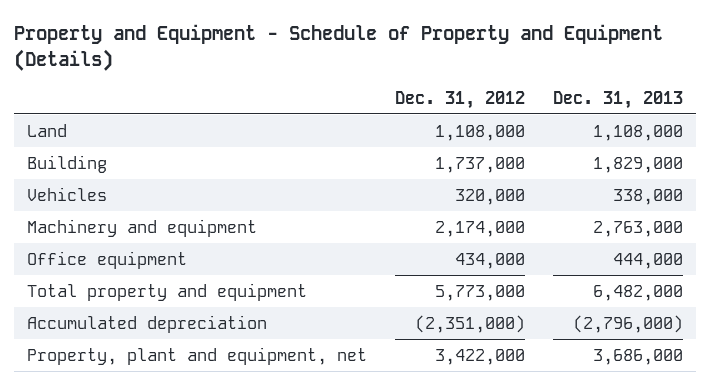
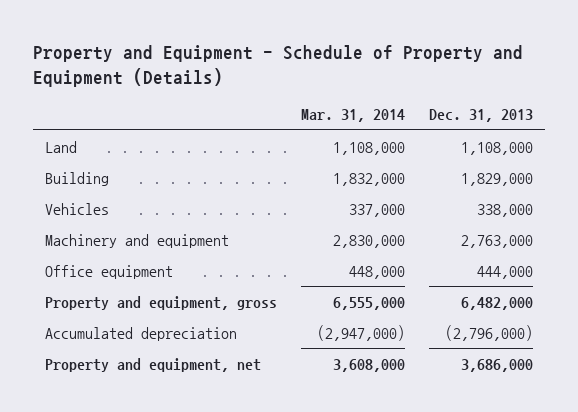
- | Dec. 31, 2012 | Dec. 31, 2013
+ | Mar. 31, 2014 | Dec. 31, 2013
- Total property and equipment | 5,773,000 | 6,482,000
+ Property and equipment, gross | 6,555,000 | 6,482,000
- Property, plant and equipment, net | 3,422,000 | 3,686,000
+ Property and equipment, net | 3,608,000 | 3,686,000

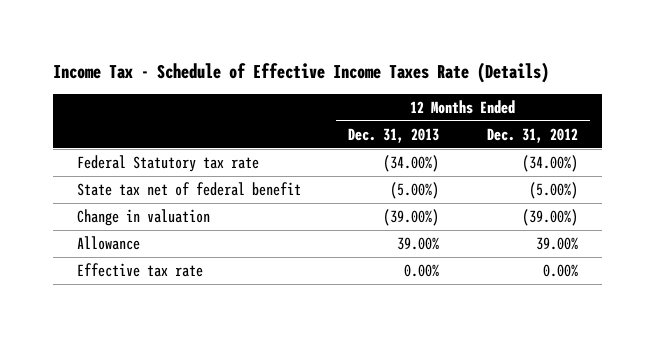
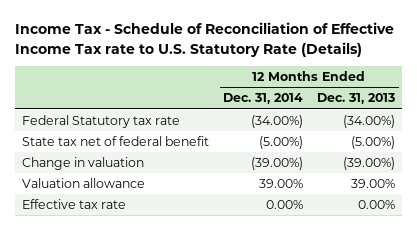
- Income Tax - Schedule of Effective Income Taxes Rate (Details)
+ Income Tax - Schedule of Reconciliation of Effective Income Tax rate to U.S. Statutory Rate (Details)
- | 12 Months Ended Dec. 31, 2013 | 12 Months Ended Dec. 31, 2012
+ | 12 Months Ended Dec. 31, 2014 | 12 Months Ended Dec. 31, 2013
- Allowance | 39.00% | 39.00%
+ Valuation allowance | 39.00% | 39.00%

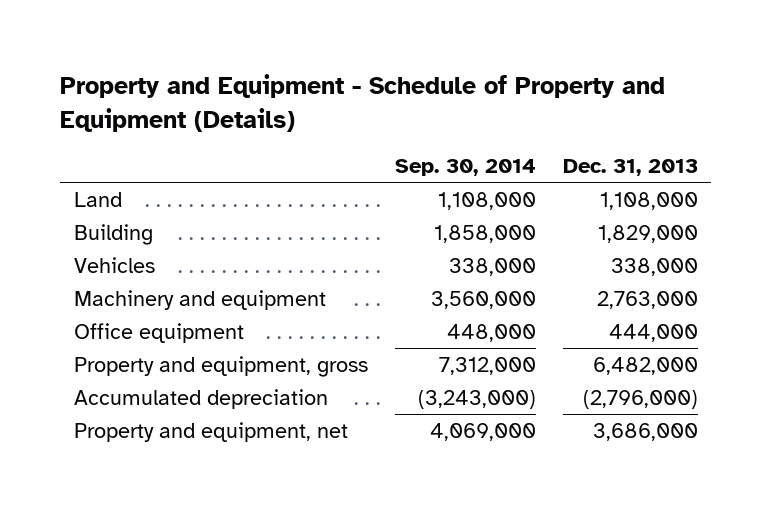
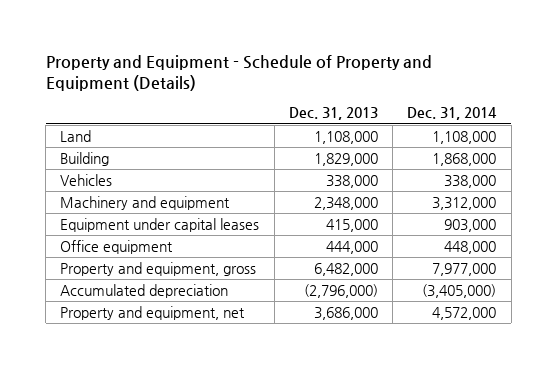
- | Sep. 30, 2014 | Dec. 31, 2013
+ | Dec. 31, 2013 | Dec. 31, 2014
- Machinery and equipment | 3,560,000 | 2,763,000
+ Machinery and equipment | 2,348,000 | 3,312,000
+ Equipment under capital leases | 415,000 | 903,000

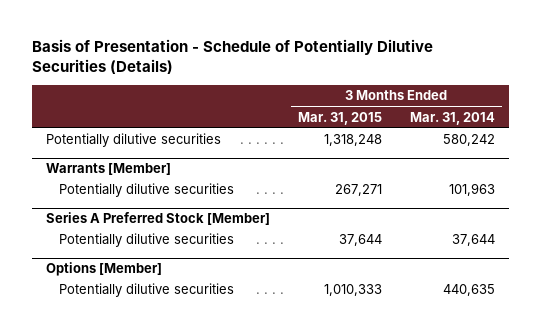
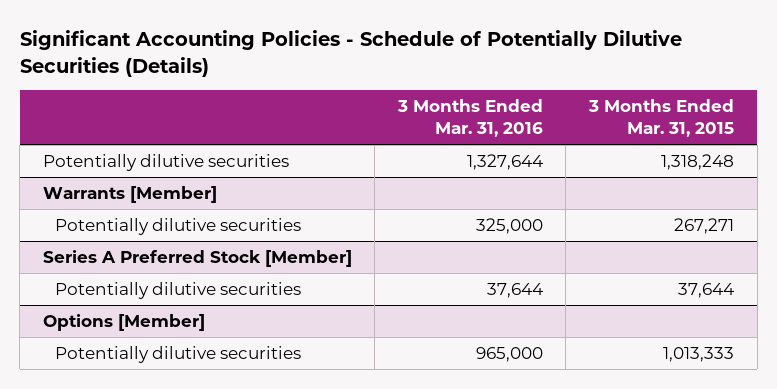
- Basis of Presentation - Schedule of Potentially Dilutive Securities (Details)
+ Significant Accounting Policies - Schedule of Potentially Dilutive Securities (Details)
- | 3 Months Ended Mar. 31, 2015 | 3 Months Ended Mar. 31, 2014
+ | 3 Months Ended Mar. 31, 2016 | 3 Months Ended Mar. 31, 2015
@ Options [Member]
- Potentially dilutive securities | 1,010,333 | 440,635
+ Potentially dilutive securities | 965,000 | 1,013,333

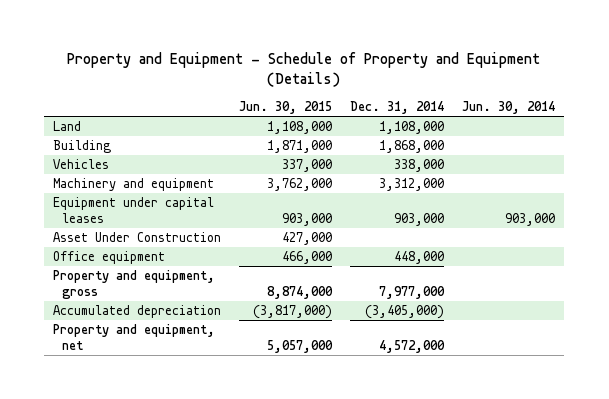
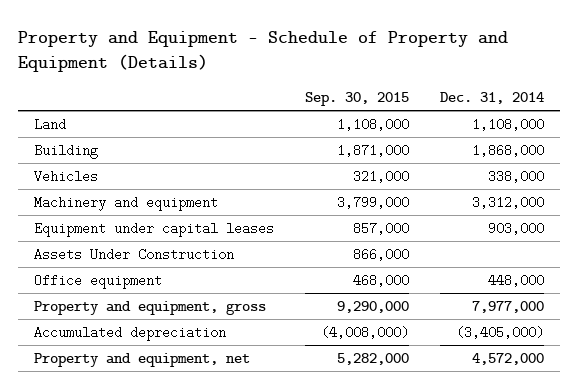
- | Jun. 30, 2015 | Dec. 31, 2014 | Jun. 30, 2014
+ | Sep. 30, 2015 | Dec. 31, 2014
- Asset Under Construction | 427,000 | |
+ Assets Under Construction | 866,000 |

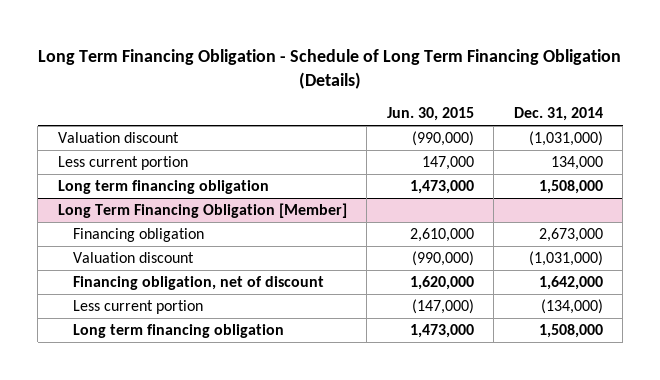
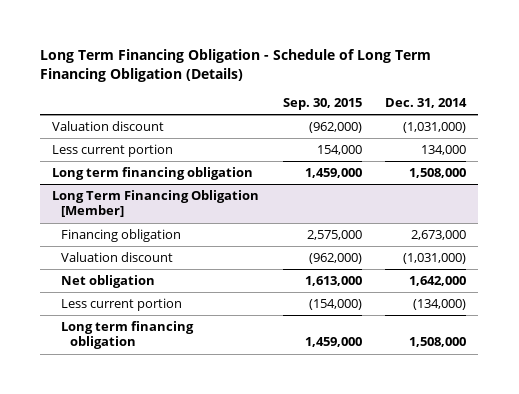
- | Jun. 30, 2015 | Dec. 31, 2014
+ | Sep. 30, 2015 | Dec. 31, 2014
@ Long Term Financing Obligation [Member]
- Financing obligation, net of discount | 1,620,000 | 1,642,000
+ Net obligation | 1,613,000 | 1,642,000

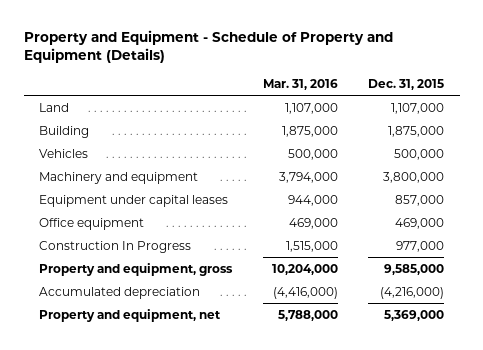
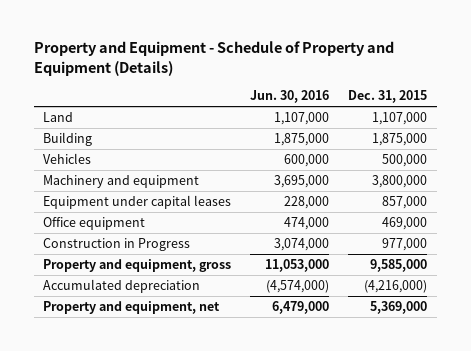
- | Mar. 31, 2016 | Dec. 31, 2015
+ | Jun. 30, 2016 | Dec. 31, 2015
- Construction In Progress | 1,515,000 | 977,000
+ Construction in Progress | 3,074,000 | 977,000

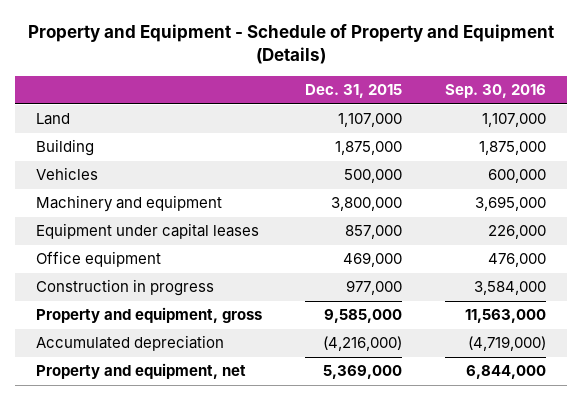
- | Jun. 30, 2016 | Dec. 31, 2015
+ | Dec. 31, 2015 | Sep. 30, 2016
- Construction in Progress | 3,074,000 | 977,000
+ Construction in progress | 977,000 | 3,584,000

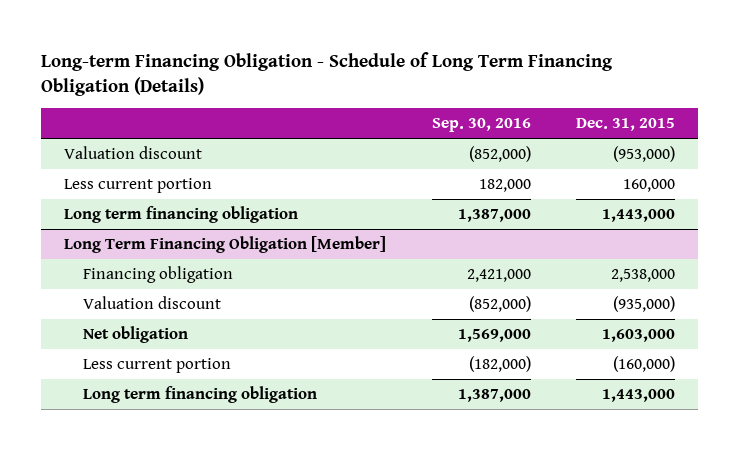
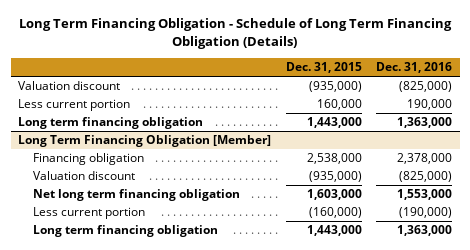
- Long-term Financing Obligation - Schedule of Long Term Financing Obligation (Details)
+ Long Term Financing Obligation - Schedule of Long Term Financing Obligation (Details)
- | Sep. 30, 2016 | Dec. 31, 2015
+ | Dec. 31, 2015 | Dec. 31, 2016
- Valuation discount | (852,000) | (953,000)
+ Valuation discount | (935,000) | (825,000)
@ Long Term Financing Obligation [Member]
- Net obligation | 1,569,000 | 1,603,000
+ Net long term financing obligation | 1,603,000 | 1,553,000

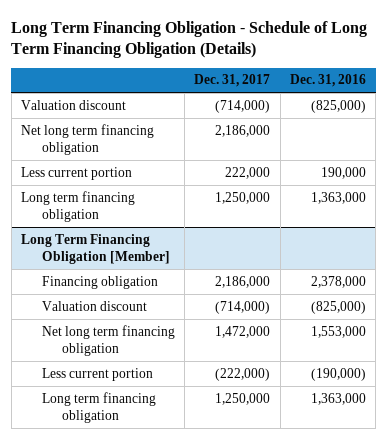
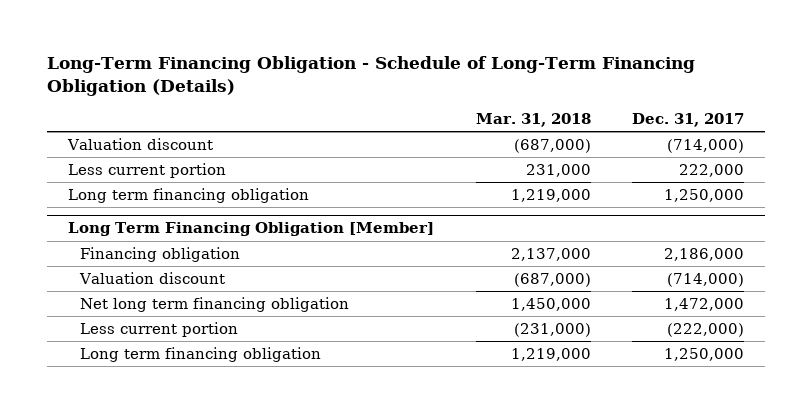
- Long Term Financing Obligation - Schedule of Long Term Financing Obligation (Details)
+ Long-Term Financing Obligation - Schedule of Long-Term Financing Obligation (Details)
- | Dec. 31, 2017 | Dec. 31, 2016
+ | Mar. 31, 2018 | Dec. 31, 2017
- Net long term financing obligation | 2,186,000 |

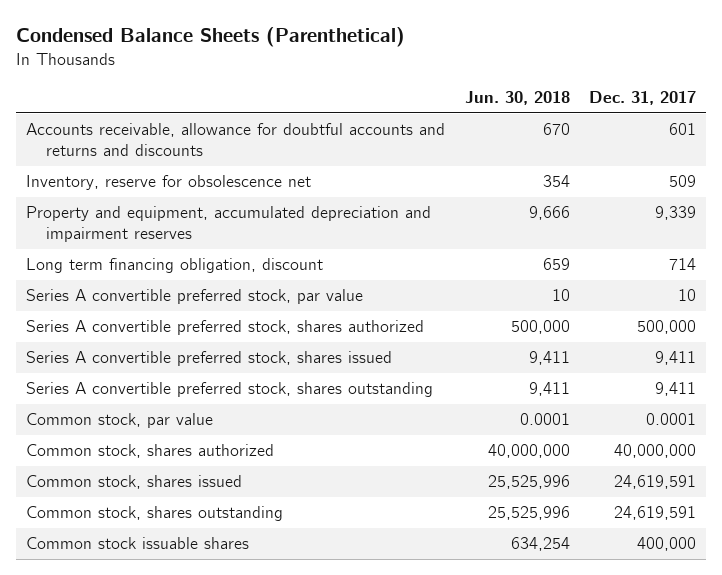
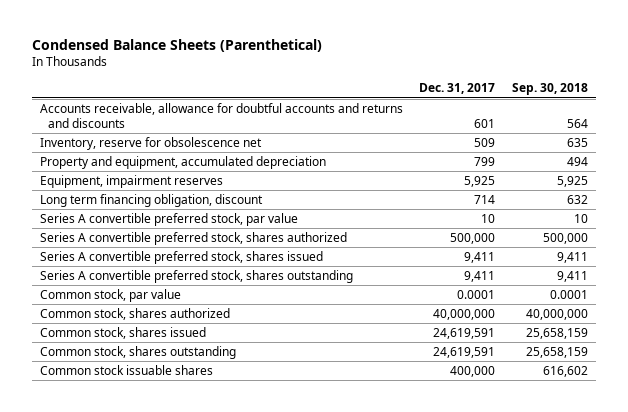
- | Jun. 30, 2018 | Dec. 31, 2017
+ | Dec. 31, 2017 | Sep. 30, 2018
- Property and equipment, accumulated depreciation and impairment reserves | 9,666 | 9,339
+ Property and equipment, accumulated depreciation | 799 | 494
+ Equipment, impairment reserves | 5,925 | 5,925

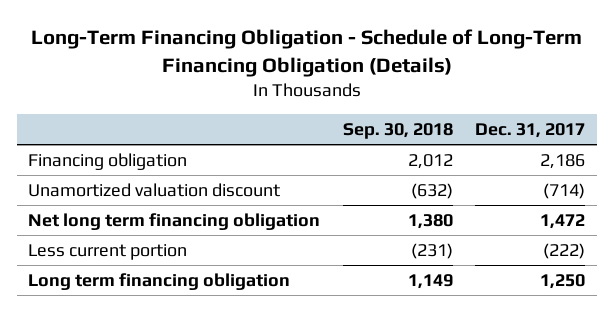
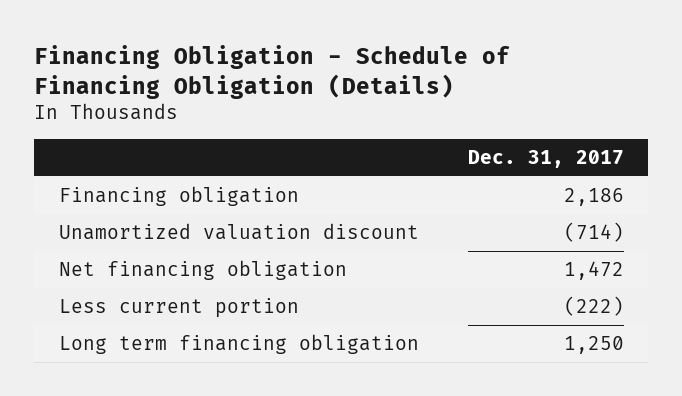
- Long-Term Financing Obligation - Schedule of Long-Term Financing Obligation (Details)
+ Financing Obligation - Schedule of Financing Obligation (Details)
- | Sep. 30, 2018 | Dec. 31, 2017
+ | Dec. 31, 2017
- Net long term financing obligation | 1,380 | 1,472
+ Net financing obligation | 1,472

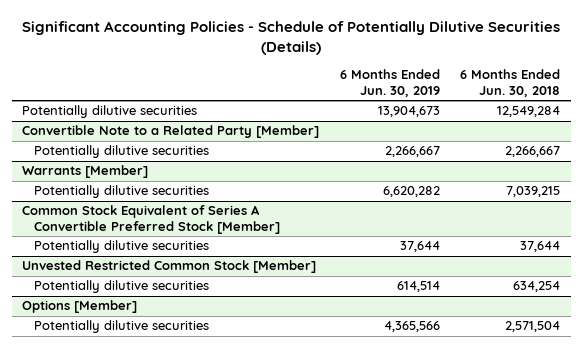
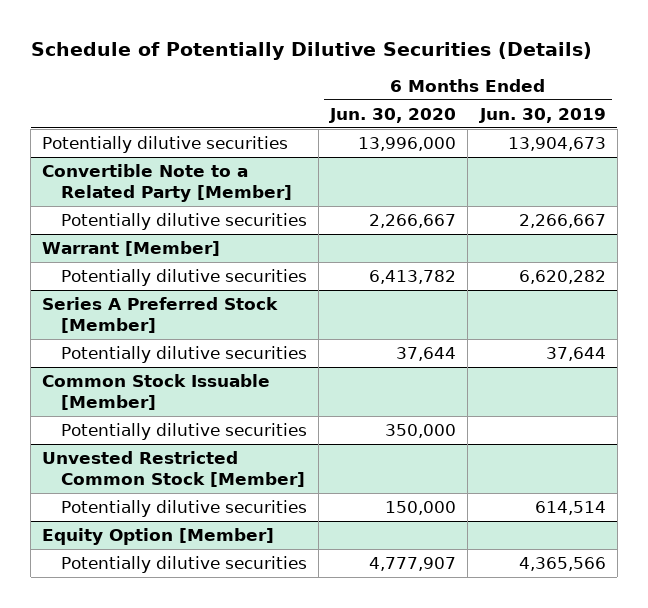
- Significant Accounting Policies - Schedule of Potentially Dilutive Securities (Details)
+ Schedule of Potentially Dilutive Securities (Details)
- | 6 Months Ended Jun. 30, 2019 | 6 Months Ended Jun. 30, 2018
+ | 6 Months Ended Jun. 30, 2020 | 6 Months Ended Jun. 30, 2019
- Warrants [Member]
+ Warrant [Member]
- Common Stock Equivalent of Series A Convertible Preferred Stock [Member]
+ Series A Preferred Stock [Member]
+ Common Stock Issuable [Member]
+ Potentially dilutive securities | 350,000 |
- Options [Member]
+ Equity Option [Member]

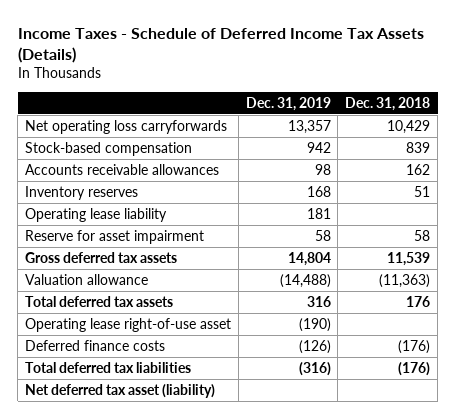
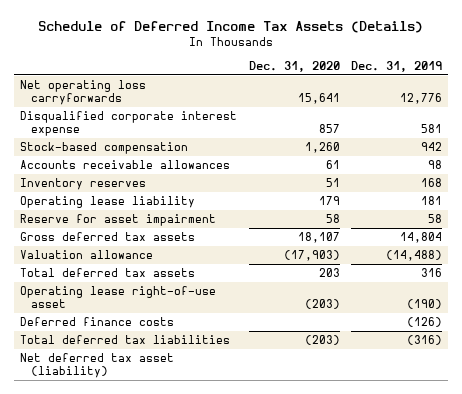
- Income Taxes - Schedule of Deferred Income Tax Assets (Details)
+ Schedule of Deferred Income Tax Assets (Details)
- | Dec. 31, 2019 | Dec. 31, 2018
+ | Dec. 31, 2020 | Dec. 31, 2019
- Net operating loss carryforwards | 13,357 | 10,429
+ Net operating loss carryforwards | 15,641 | 12,776
+ Disqualified corporate interest expense | 857 | 581

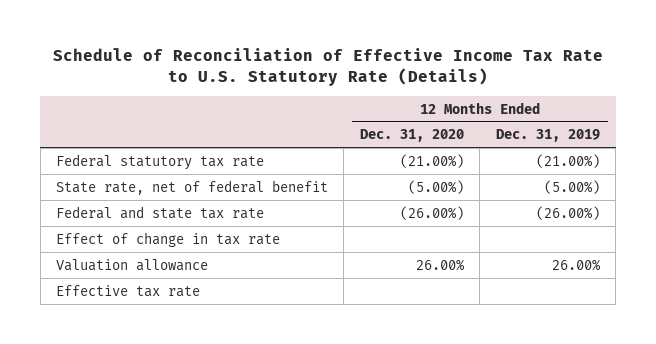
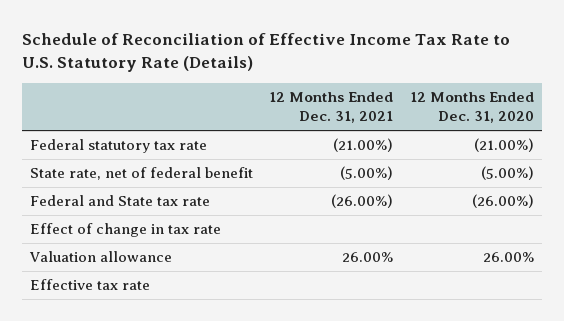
- | 12 Months Ended Dec. 31, 2020 | 12 Months Ended Dec. 31, 2019
+ | 12 Months Ended Dec. 31, 2021 | 12 Months Ended Dec. 31, 2020
- Federal and state tax rate | (26.00%) | (26.00%)
+ Federal and State tax rate | (26.00%) | (26.00%)

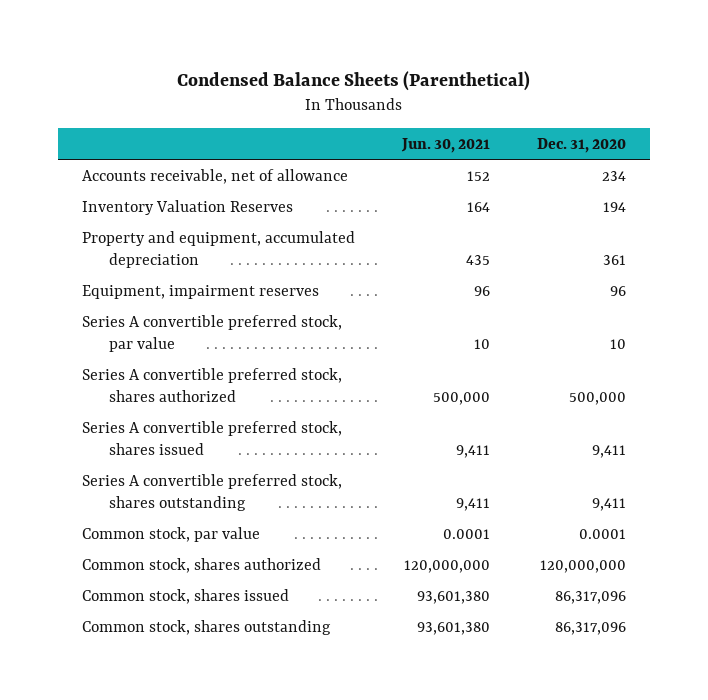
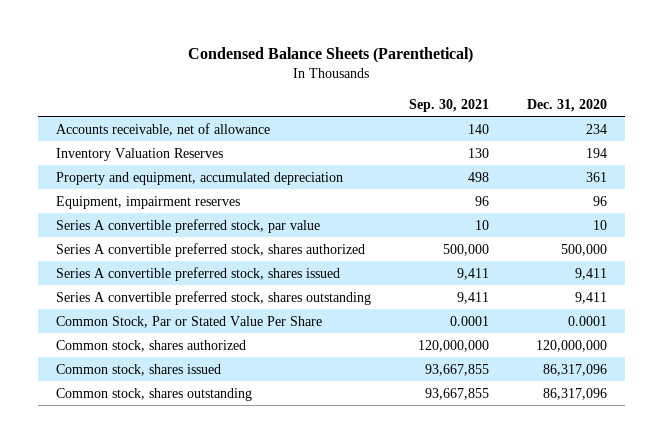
- | Jun. 30, 2021 | Dec. 31, 2020
+ | Sep. 30, 2021 | Dec. 31, 2020
- Common stock, par value | 0.0001 | 0.0001
+ Common Stock, Par or Stated Value Per Share | 0.0001 | 0.0001

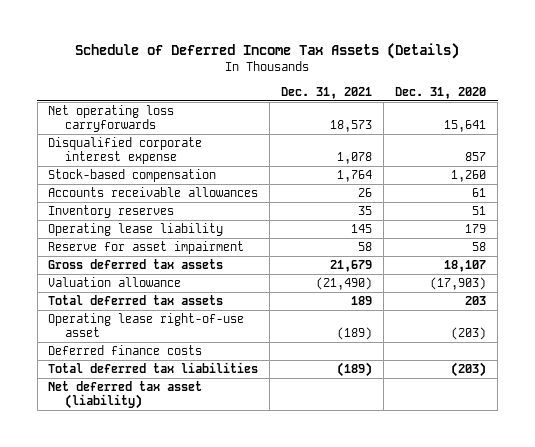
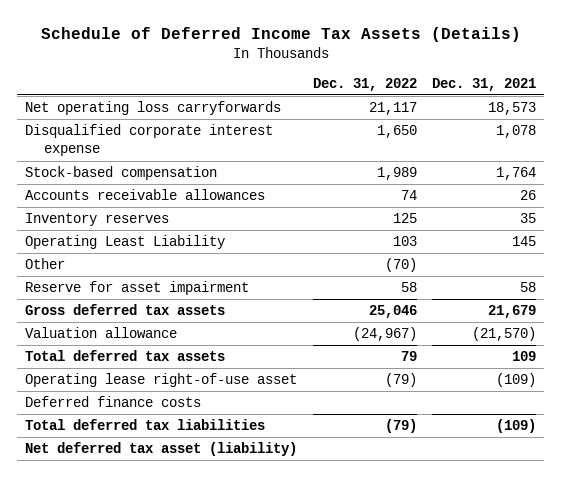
- | Dec. 31, 2021 | Dec. 31, 2020
+ | Dec. 31, 2022 | Dec. 31, 2021
- Operating lease liability | 145 | 179
+ Operating Least Liability | 103 | 145
+ Other | (70) |
- Valuation allowance | (21,490) | (17,903)
- Total deferred tax assets | 189 | 203
- Operating lease right-of-use asset | (189) | (203)
+ Valuation allowance | (24,967) | (21,570)
+ Total deferred tax assets | 79 | 109
+ Operating lease right-of-use asset | (79) | (109)
- Total deferred tax liabilities | (189) | (203)
+ Total deferred tax liabilities | (79) | (109)

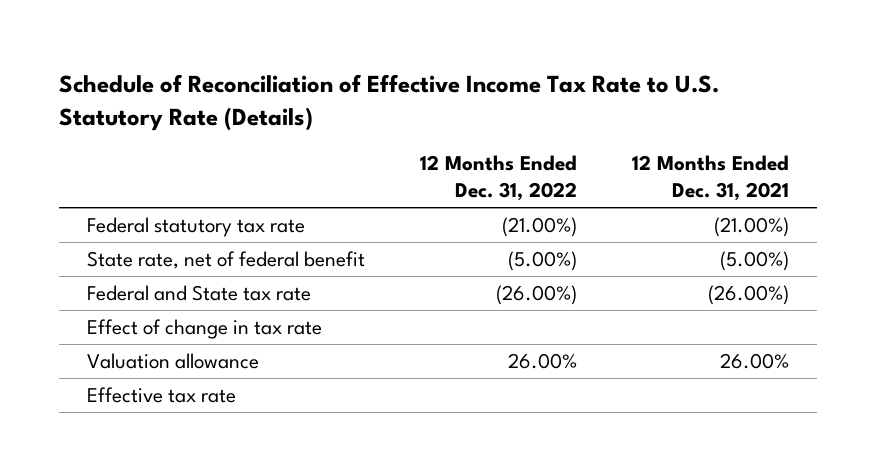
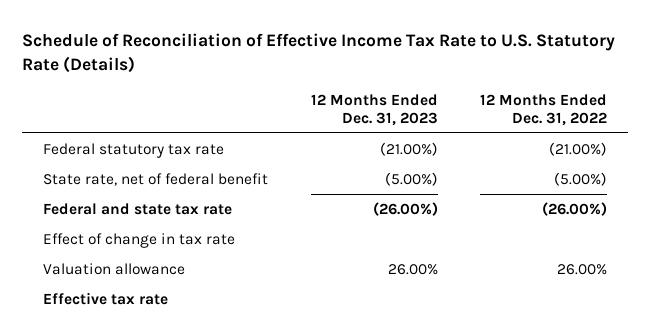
- | 12 Months Ended Dec. 31, 2022 | 12 Months Ended Dec. 31, 2021
+ | 12 Months Ended Dec. 31, 2023 | 12 Months Ended Dec. 31, 2022
- Federal and State tax rate | (26.00%) | (26.00%)
+ Federal and state tax rate | (26.00%) | (26.00%)

